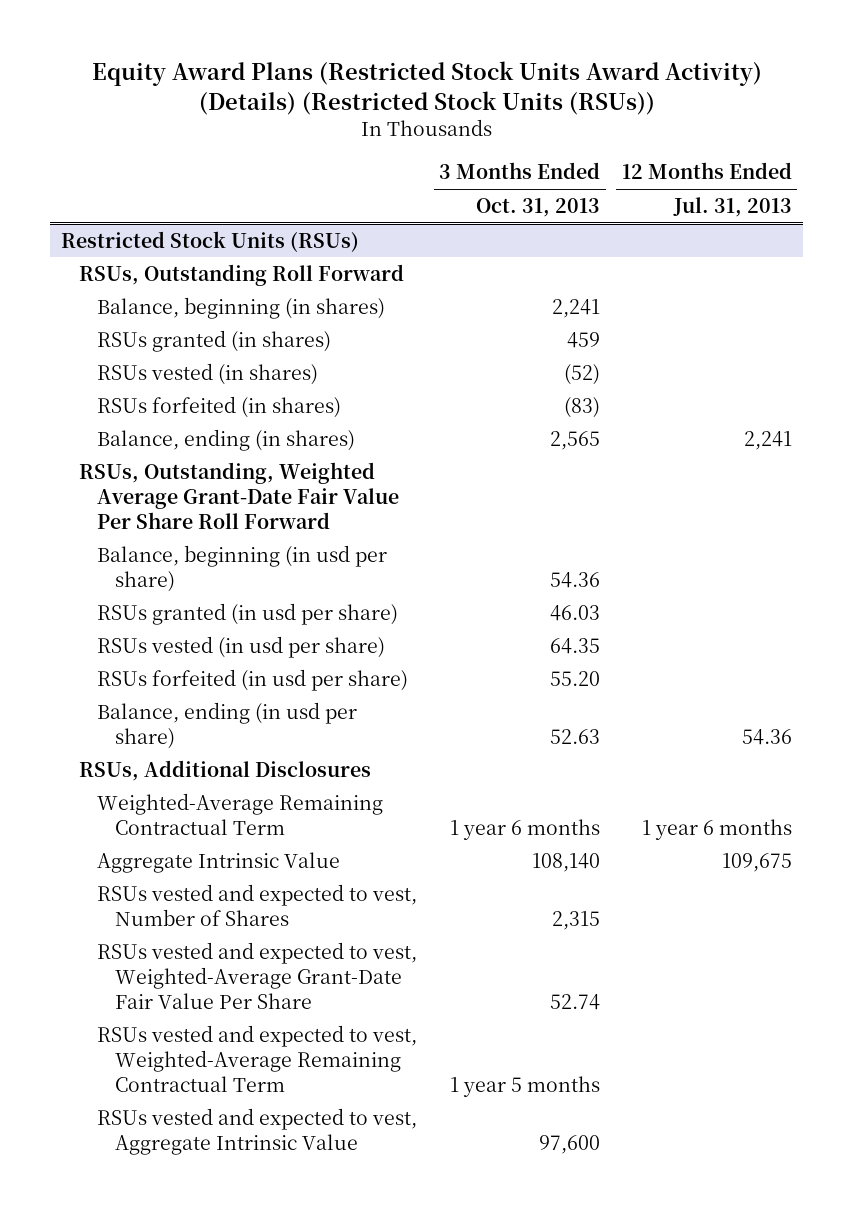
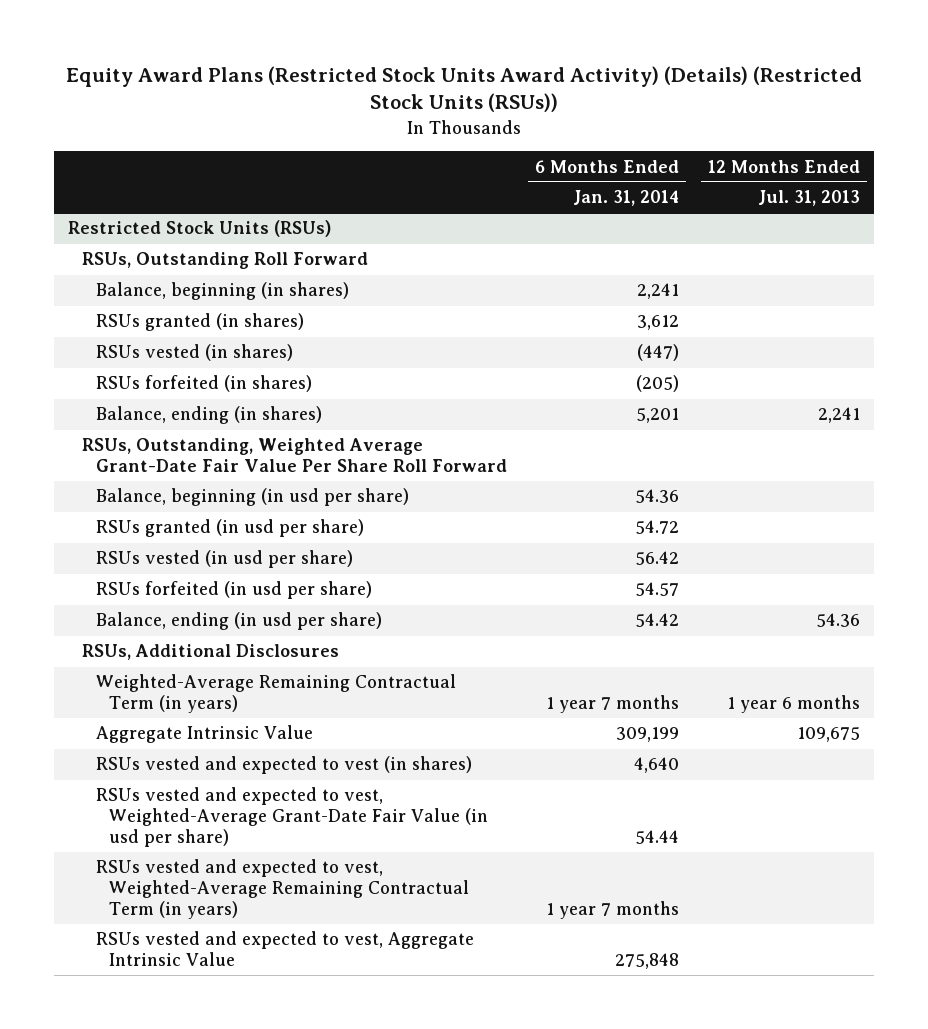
- | 3 Months Ended Oct. 31, 2013 | 12 Months Ended Jul. 31, 2013
+ | 6 Months Ended Jan. 31, 2014 | 12 Months Ended Jul. 31, 2013
@ Restricted Stock Units (RSUs)
- Weighted-Average Remaining Contractual Term | 1 year 6 months | 1 year 6 months
+ Weighted-Average Remaining Contractual Term (in years) | 1 year 7 months | 1 year 6 months
- RSUs vested and expected to vest, Number of Shares | 2,315 |
- RSUs vested and expected to vest, Weighted-Average Grant-Date Fair Value Per Share | 52.74 |
- RSUs vested and expected to vest, Weighted-Average Remaining Contractual Term | 1 year 5 months |
+ RSUs vested and expected to vest (in shares) | 4,640 |
+ RSUs vested and expected to vest, Weighted-Average Grant-Date Fair Value (in usd per share) | 54.44 |
+ RSUs vested and expected to vest, Weighted-Average Remaining Contractual Term (in years) | 1 year 7 months |

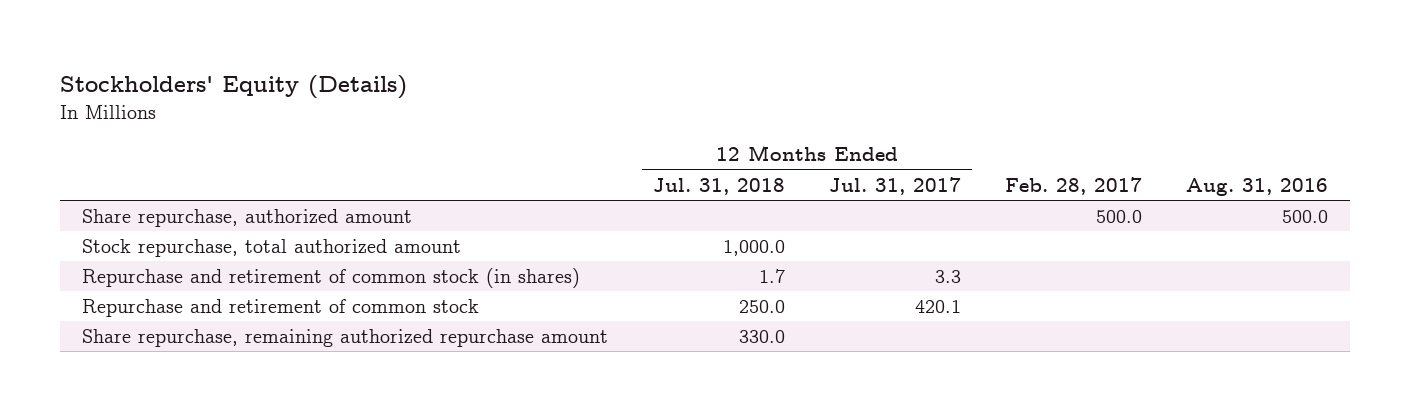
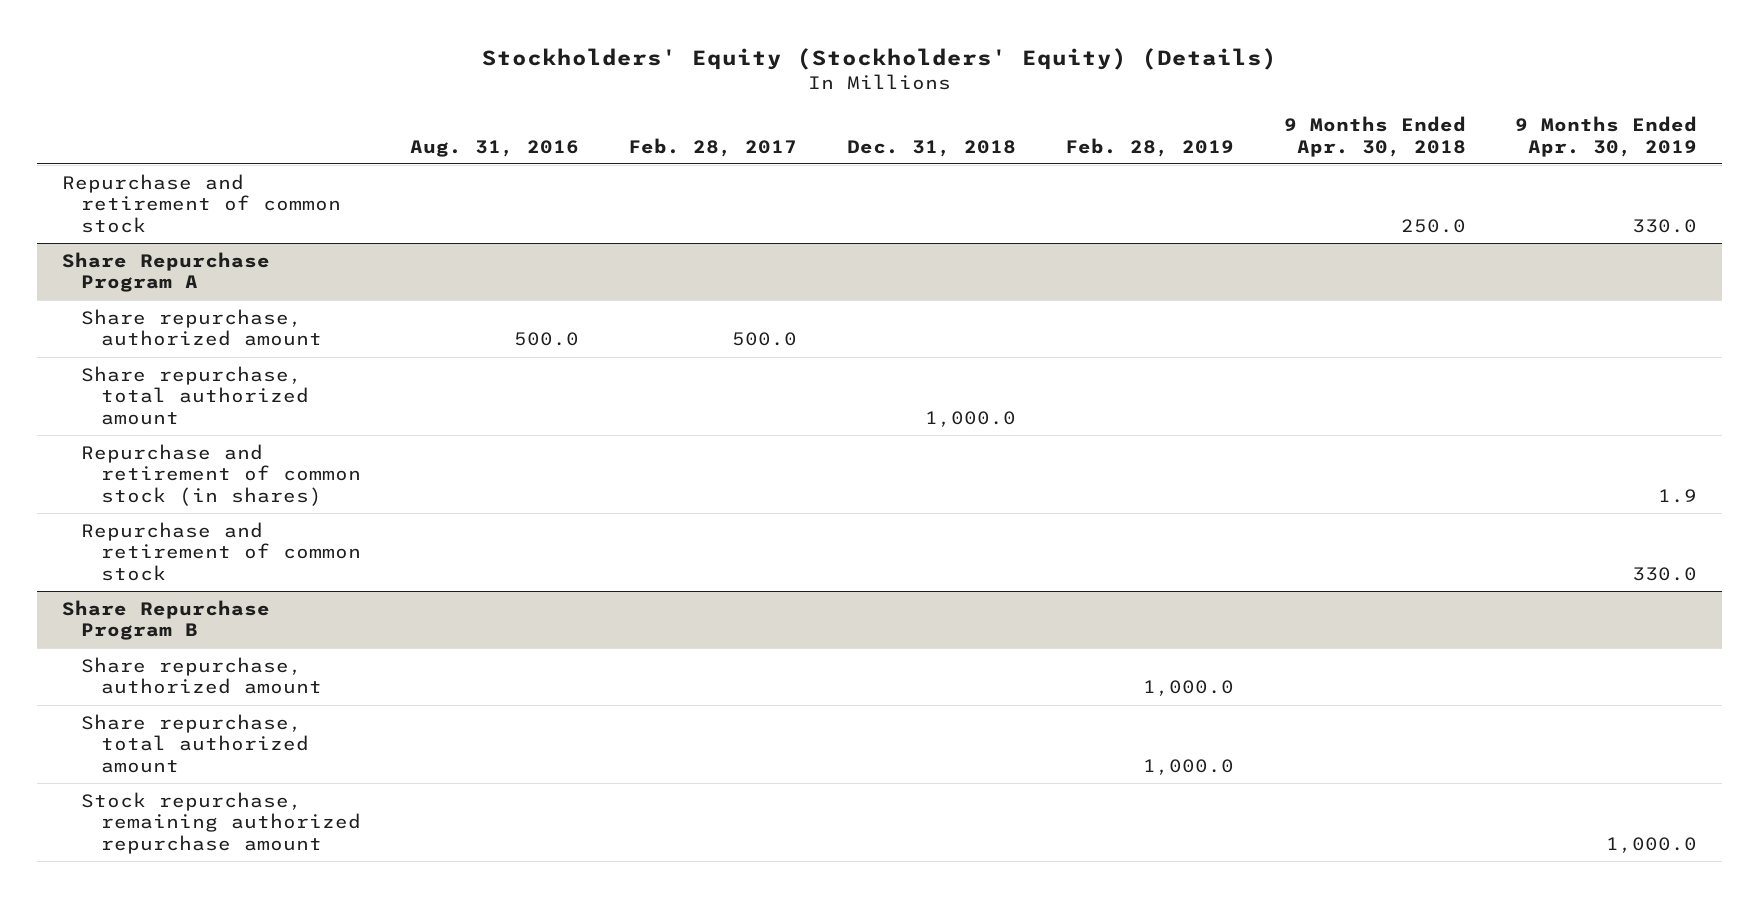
- Stockholders' Equity (Details)
+ Stockholders' Equity (Stockholders' Equity) (Details)
- | 12 Months Ended Jul. 31, 2018 | 12 Months Ended Jul. 31, 2017 | Feb. 28, 2017 | Aug. 31, 2016
+ | Aug. 31, 2016 | Feb. 28, 2017 | Dec. 31, 2018 | Feb. 28, 2019 | 9 Months Ended Apr. 30, 2018 | 9 Months Ended Apr. 30, 2019
- Share repurchase, authorized amount | | | 500.0 | 500.0
- Stock repurchase, total authorized amount | 1,000.0 | | |
- Repurchase and retirement of common stock (in shares) | 1.7 | 3.3 | |
- Share repurchase, remaining authorized repurchase amount | 330.0 | | |
+ Share Repurchase Program A
+ Share repurchase, authorized amount | 500.0 | 500.0 | | | |
+ Share repurchase, total authorized amount | | | 1,000.0 | | |
+ Repurchase and retirement of common stock (in shares) | | | | | | 1.9
+ Repurchase and retirement of common stock | | | | | | 330.0
+ Share Repurchase Program B
+ Share repurchase, authorized amount | | | | 1,000.0 | |
+ Share repurchase, total authorized amount | | | | 1,000.0 | |
+ Stock repurchase, remaining authorized repurchase amount | | | | | | 1,000.0

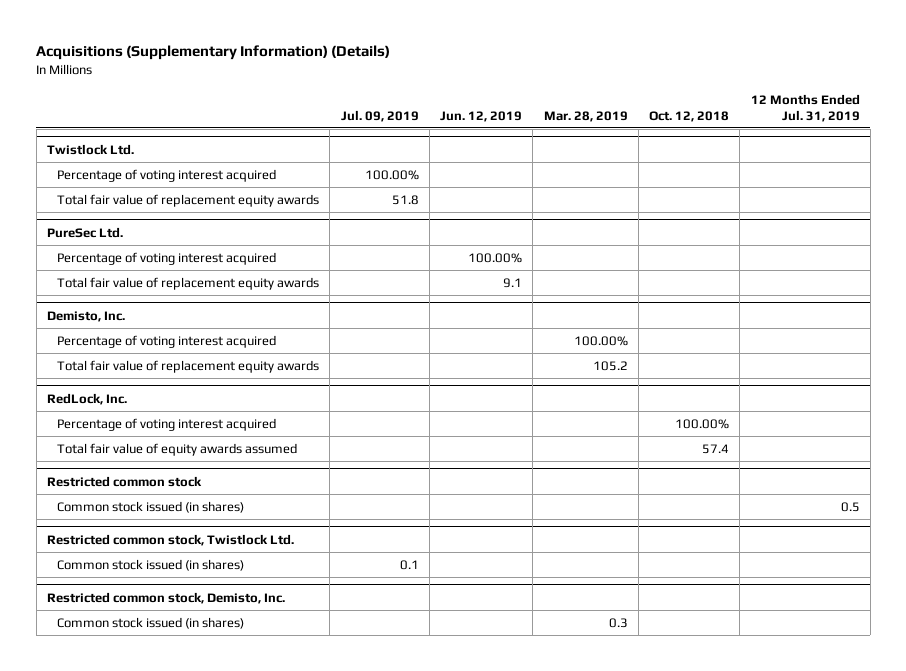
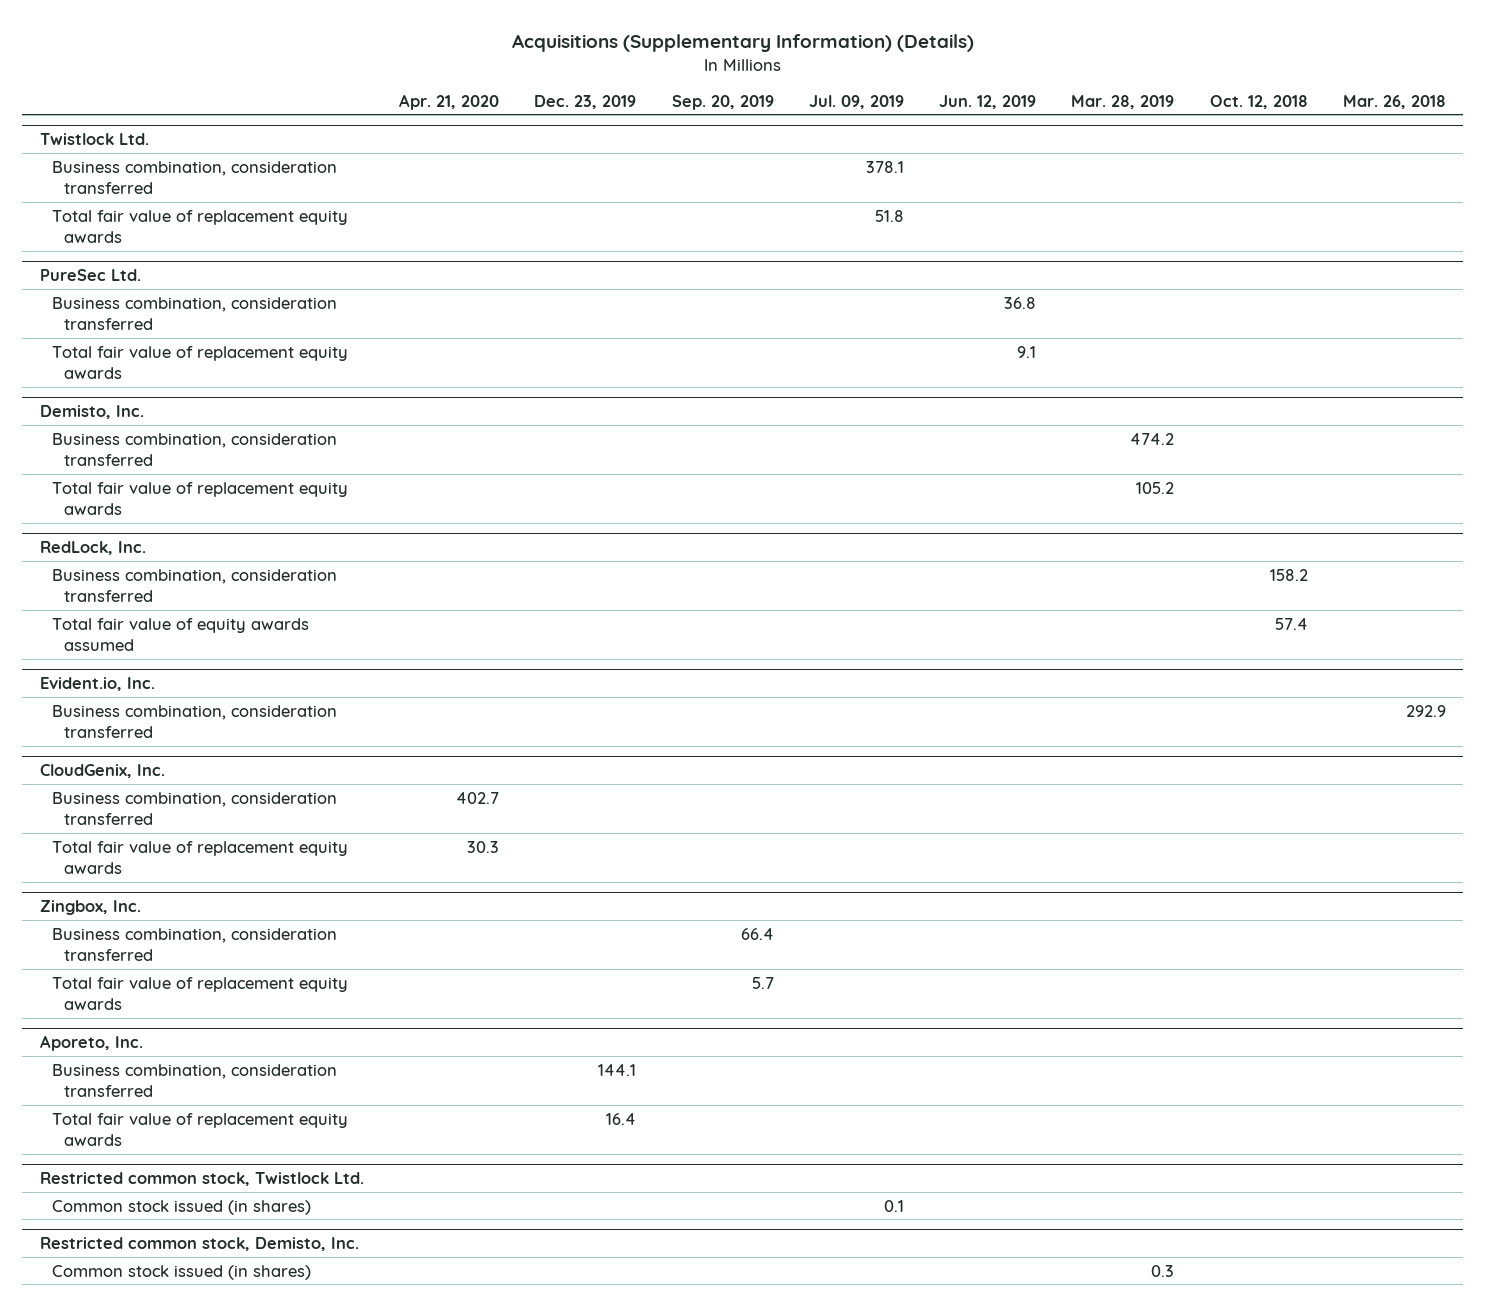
- | Jul. 09, 2019 | Jun. 12, 2019 | Mar. 28, 2019 | Oct. 12, 2018 | 12 Months Ended Jul. 31, 2019
+ | Apr. 21, 2020 | Dec. 23, 2019 | Sep. 20, 2019 | Jul. 09, 2019 | Jun. 12, 2019 | Mar. 28, 2019 | Oct. 12, 2018 | Mar. 26, 2018
@ Twistlock Ltd.
- Percentage of voting interest acquired | 100.00% | | | |
+ Business combination, consideration transferred | | | | 378.1 | | | |
@ PureSec Ltd.
- Percentage of voting interest acquired | | 100.00% | | |
+ Business combination, consideration transferred | | | | | 36.8 | | |
@ Demisto, Inc.
- Percentage of voting interest acquired | | | 100.00% | |
+ Business combination, consideration transferred | | | | | | 474.2 | |
@ RedLock, Inc.
- Percentage of voting interest acquired | | | | 100.00% |
+ Business combination, consideration transferred | | | | | | | 158.2 |
- Restricted common stock
- Common stock issued (in shares) | | | | | 0.5
+ Evident.io, Inc.
+ Business combination, consideration transferred | | | | | | | | 292.9
+ CloudGenix, Inc.
+ Business combination, consideration transferred | 402.7 | | | | | | |
+ Total fair value of replacement equity awards | 30.3 | | | | | | |
+ Zingbox, Inc.
+ Business combination, consideration transferred | | | 66.4 | | | | |
+ Total fair value of replacement equity awards | | | 5.7 | | | | |
+ Aporeto, Inc.
+ Business combination, consideration transferred | | 144.1 | | | | | |
+ Total fair value of replacement equity awards | | 16.4 | | | | | |

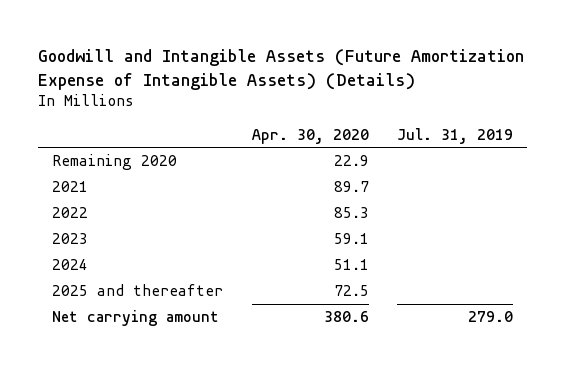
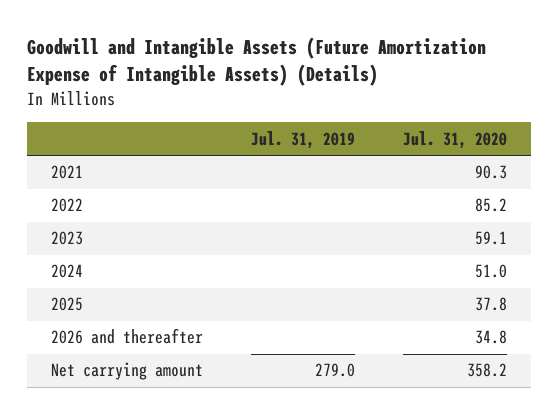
- | Apr. 30, 2020 | Jul. 31, 2019
+ | Jul. 31, 2019 | Jul. 31, 2020
- Remaining 2020 | 22.9 |
- 2025 and thereafter | 72.5 |
+ 2025 | | 37.8
+ 2026 and thereafter | | 34.8

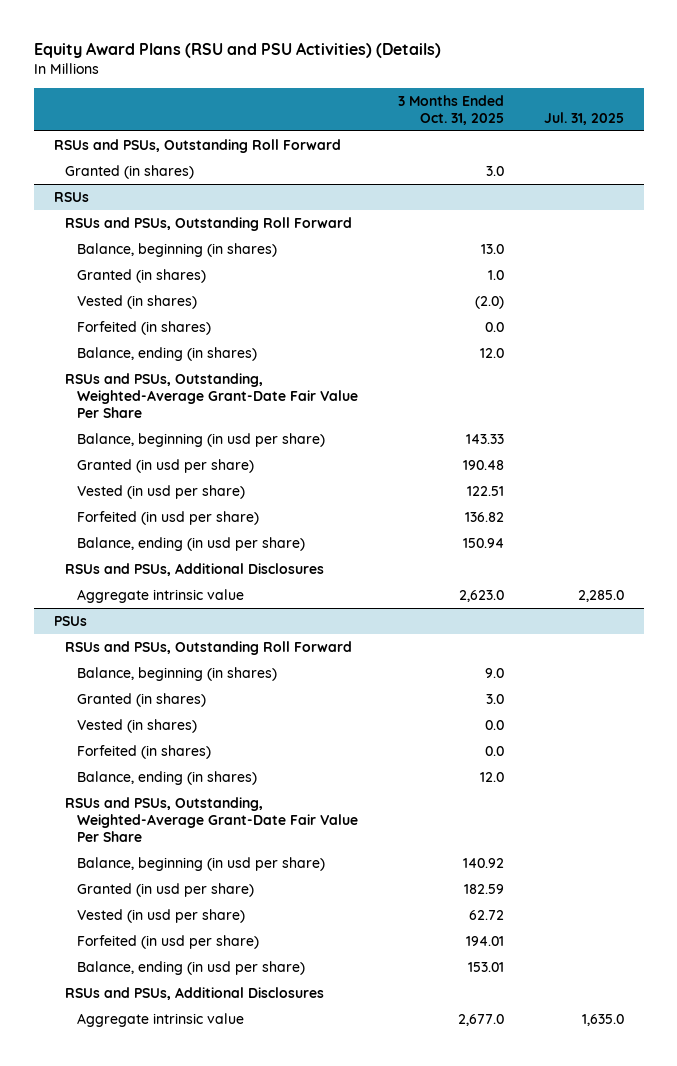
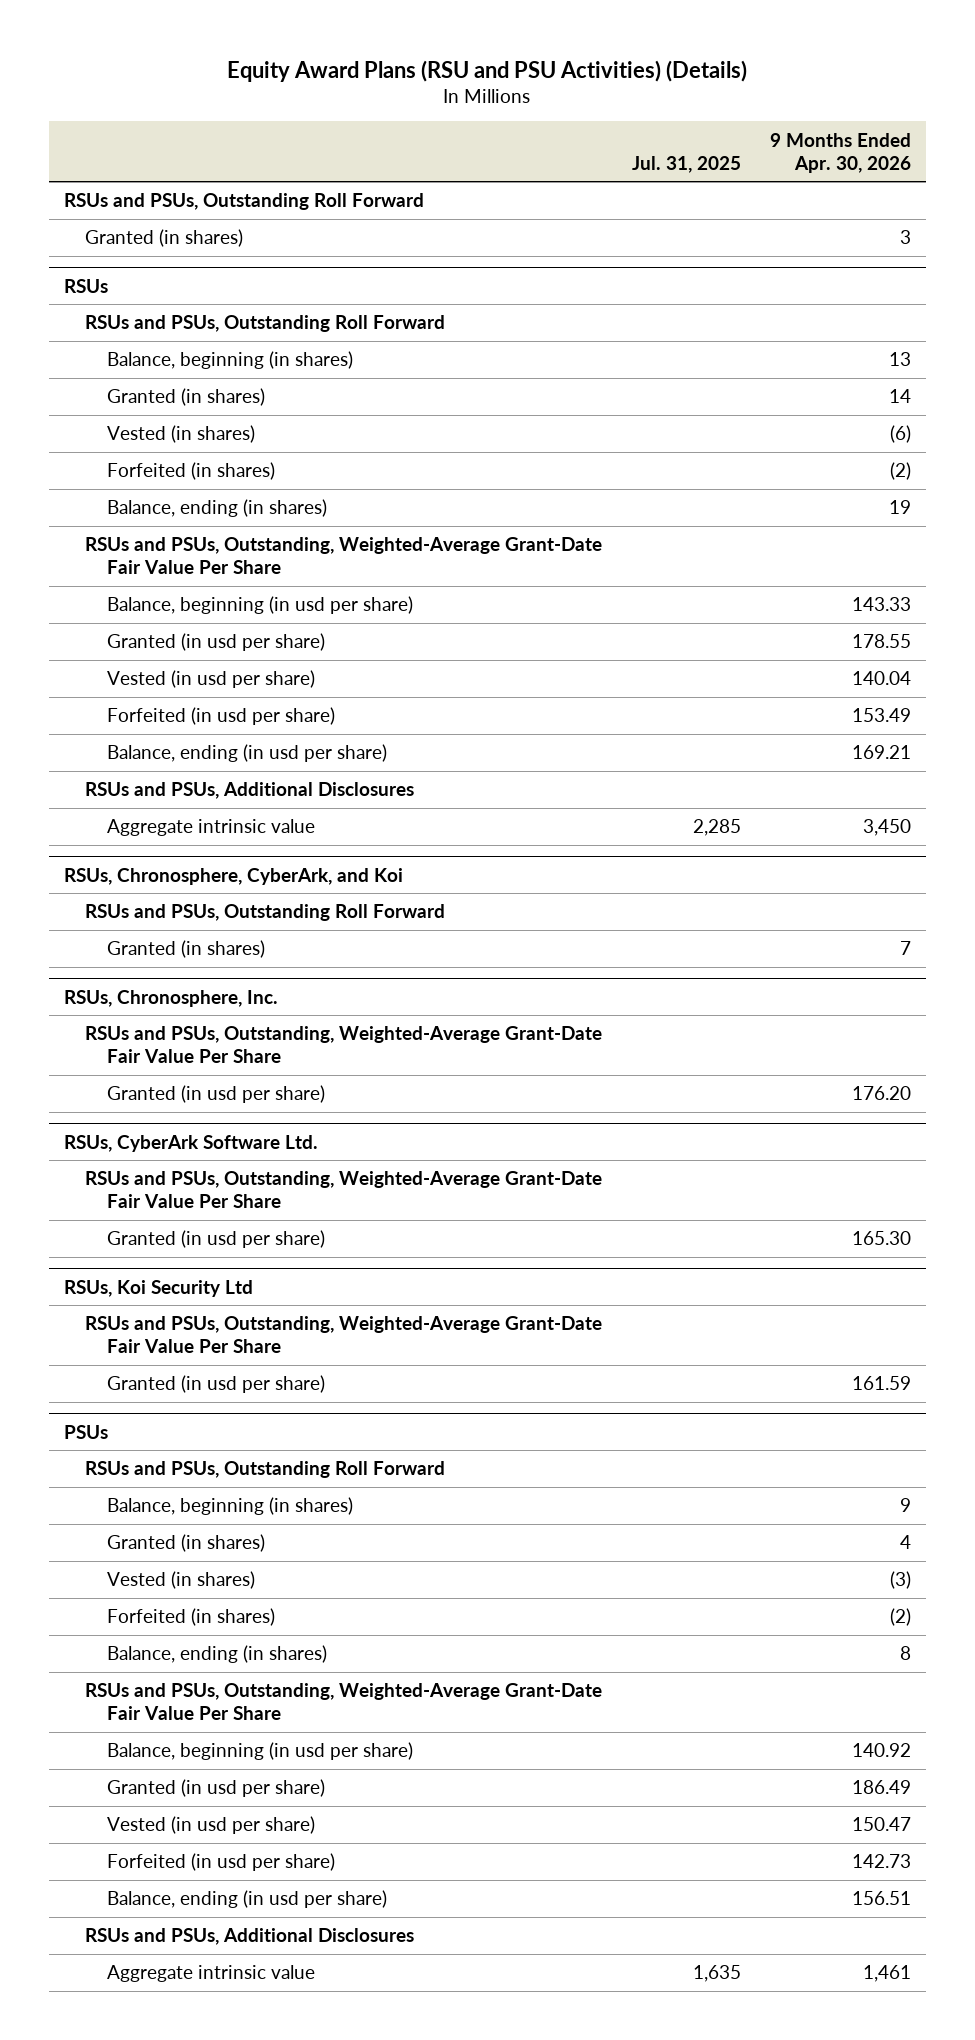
- | 3 Months Ended Oct. 31, 2025 | Jul. 31, 2025
+ | Jul. 31, 2025 | 9 Months Ended Apr. 30, 2026
@ RSUs
- Aggregate intrinsic value | 2,623.0 | 2,285.0
+ Aggregate intrinsic value | 2,285 | 3,450
+ RSUs, Chronosphere, CyberArk, and Koi
+ RSUs and PSUs, Outstanding Roll Forward
+ Granted (in shares) | | 7
+ RSUs, Chronosphere, Inc.
+ RSUs and PSUs, Outstanding, Weighted-Average Grant-Date Fair Value Per Share
+ Granted (in usd per share) | | 176.20
+ RSUs, CyberArk Software Ltd.
+ RSUs and PSUs, Outstanding, Weighted-Average Grant-Date Fair Value Per Share
+ Granted (in usd per share) | | 165.30
+ RSUs, Koi Security Ltd
+ RSUs and PSUs, Outstanding, Weighted-Average Grant-Date Fair Value Per Share
+ Granted (in usd per share) | | 161.59
@ PSUs
- Aggregate intrinsic value | 2,677.0 | 1,635.0
+ Aggregate intrinsic value | 1,635 | 1,461

